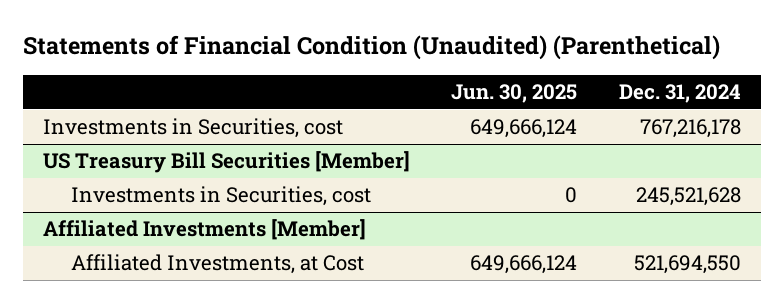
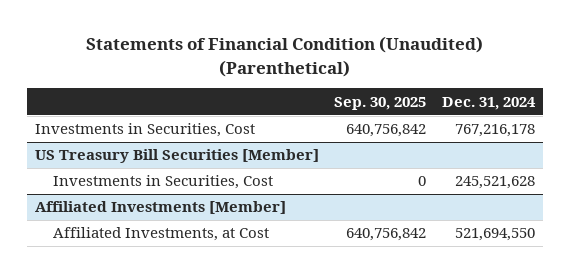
- | Jun. 30, 2025 | Dec. 31, 2024
+ | Sep. 30, 2025 | Dec. 31, 2024
- Investments in Securities, cost | 649,666,124 | 767,216,178
+ Investments in Securities, Cost | 640,756,842 | 767,216,178
@ US Treasury Bill Securities [Member]
- Investments in Securities, cost | 0 | 245,521,628
+ Investments in Securities, Cost | 0 | 245,521,628

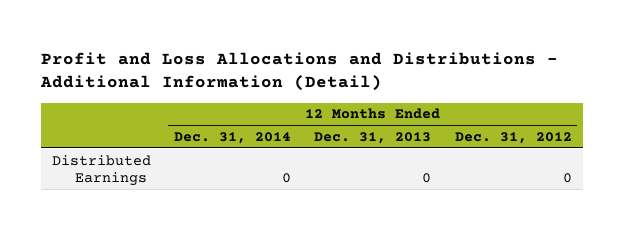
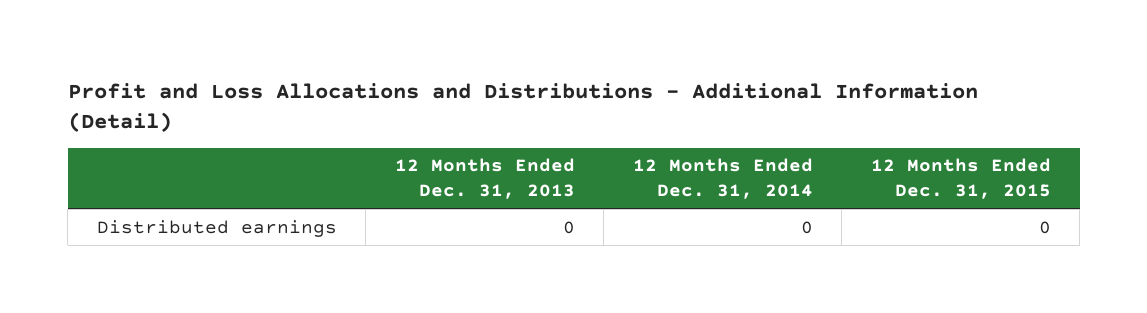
- | 12 Months Ended Dec. 31, 2014 | 12 Months Ended Dec. 31, 2013 | 12 Months Ended Dec. 31, 2012
+ | 12 Months Ended Dec. 31, 2013 | 12 Months Ended Dec. 31, 2014 | 12 Months Ended Dec. 31, 2015
- Distributed Earnings | 0 | 0 | 0
+ Distributed earnings | 0 | 0 | 0

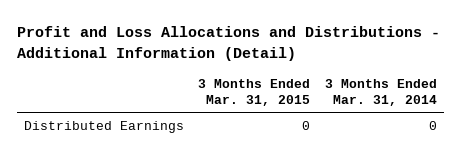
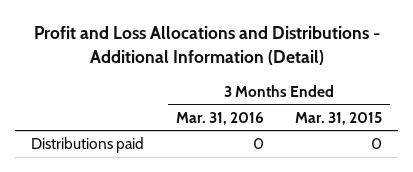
- | 3 Months Ended Mar. 31, 2015 | 3 Months Ended Mar. 31, 2014
+ | 3 Months Ended Mar. 31, 2016 | 3 Months Ended Mar. 31, 2015
- Distributed Earnings | 0 | 0
+ Distributions paid | 0 | 0

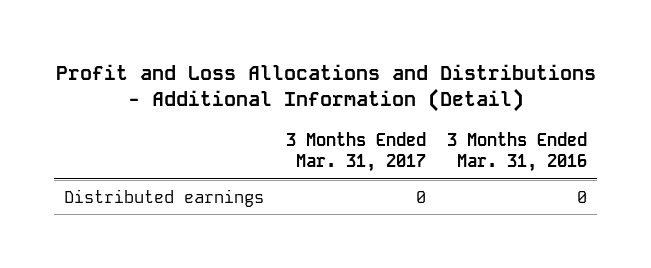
- | 3 Months Ended Mar. 31, 2016 | 3 Months Ended Mar. 31, 2015
+ | 3 Months Ended Mar. 31, 2017 | 3 Months Ended Mar. 31, 2016
- Distributions paid | 0 | 0
+ Distributed earnings | 0 | 0

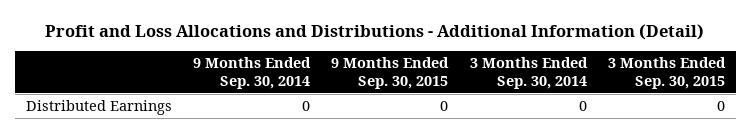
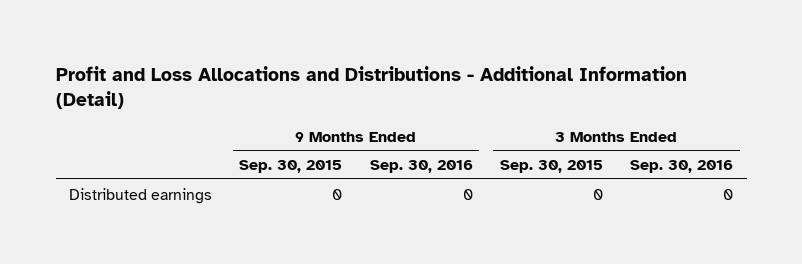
- | 9 Months Ended Sep. 30, 2014 | 9 Months Ended Sep. 30, 2015 | 3 Months Ended Sep. 30, 2014 | 3 Months Ended Sep. 30, 2015
+ | 9 Months Ended Sep. 30, 2015 | 9 Months Ended Sep. 30, 2016 | 3 Months Ended Sep. 30, 2015 | 3 Months Ended Sep. 30, 2016
- Distributed Earnings | 0 | 0 | 0 | 0
+ Distributed earnings | 0 | 0 | 0 | 0

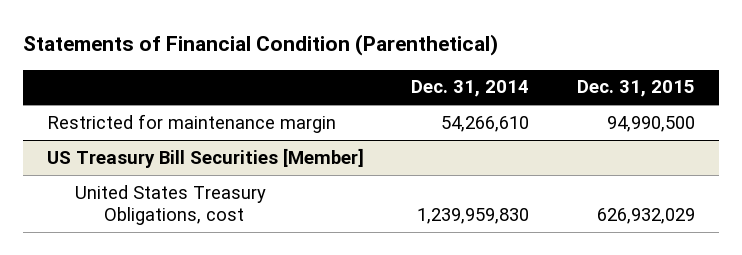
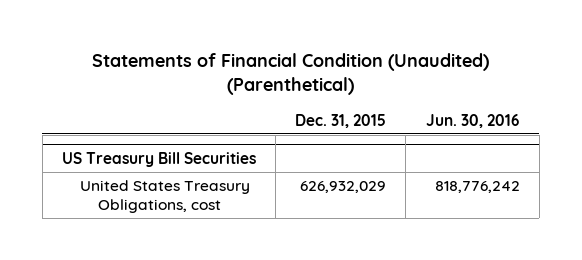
- Statements of Financial Condition (Parenthetical)
+ Statements of Financial Condition (Unaudited) (Parenthetical)
- | Dec. 31, 2014 | Dec. 31, 2015
+ | Dec. 31, 2015 | Jun. 30, 2016
- Restricted for maintenance margin | 54,266,610 | 94,990,500
- US Treasury Bill Securities [Member]
+ US Treasury Bill Securities

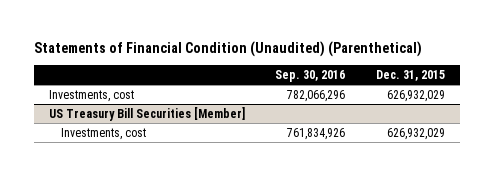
- | Dec. 31, 2015 | Jun. 30, 2016
+ | Sep. 30, 2016 | Dec. 31, 2015
- US Treasury Bill Securities
- United States Treasury Obligations, cost | 626,932,029 | 818,776,242
+ Investments, cost | 782,066,296 | 626,932,029
+ US Treasury Bill Securities [Member]
+ Investments, cost | 761,834,926 | 626,932,029

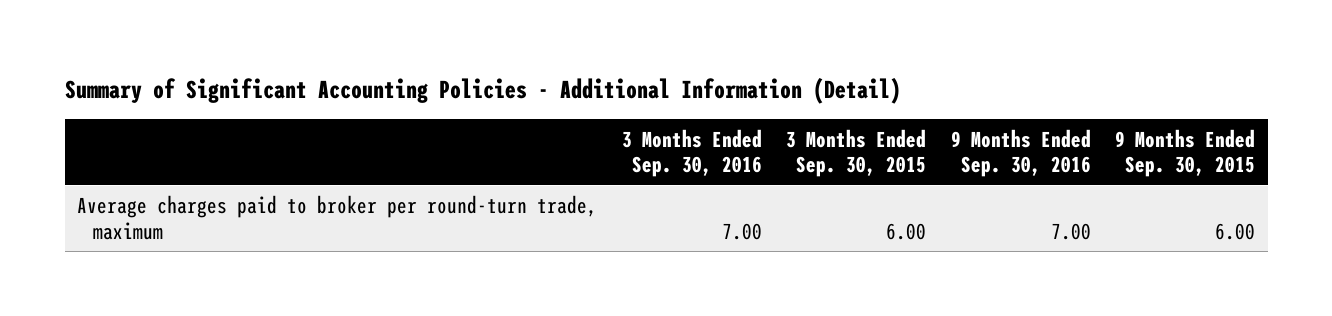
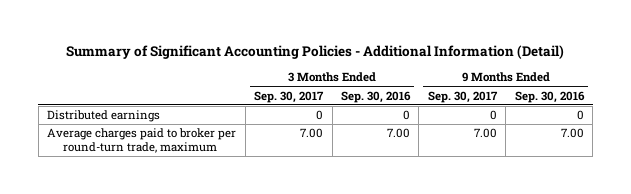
- | 3 Months Ended Sep. 30, 2016 | 3 Months Ended Sep. 30, 2015 | 9 Months Ended Sep. 30, 2016 | 9 Months Ended Sep. 30, 2015
+ | 3 Months Ended Sep. 30, 2017 | 3 Months Ended Sep. 30, 2016 | 9 Months Ended Sep. 30, 2017 | 9 Months Ended Sep. 30, 2016
+ Distributed earnings | 0 | 0 | 0 | 0

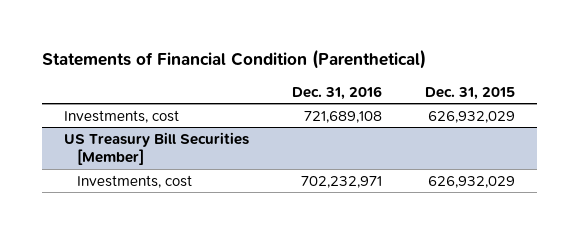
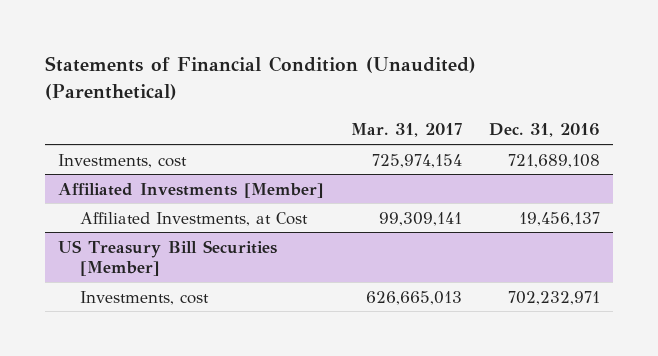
- Statements of Financial Condition (Parenthetical)
+ Statements of Financial Condition (Unaudited) (Parenthetical)
- | Dec. 31, 2016 | Dec. 31, 2015
+ | Mar. 31, 2017 | Dec. 31, 2016
+ Affiliated Investments [Member]
+ Affiliated Investments, at Cost | 99,309,141 | 19,456,137

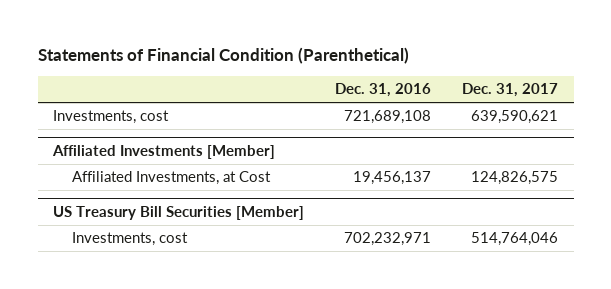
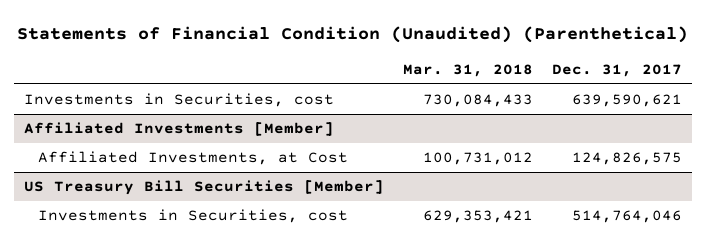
- Statements of Financial Condition (Parenthetical)
+ Statements of Financial Condition (Unaudited) (Parenthetical)
- | Dec. 31, 2016 | Dec. 31, 2017
+ | Mar. 31, 2018 | Dec. 31, 2017
- Investments, cost | 721,689,108 | 639,590,621
+ Investments in Securities, cost | 730,084,433 | 639,590,621
@ US Treasury Bill Securities [Member]
- Investments, cost | 702,232,971 | 514,764,046
+ Investments in Securities, cost | 629,353,421 | 514,764,046

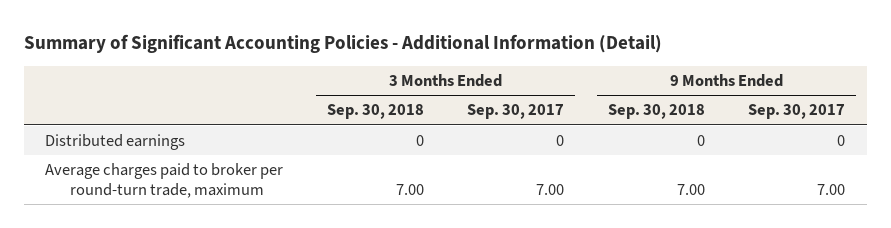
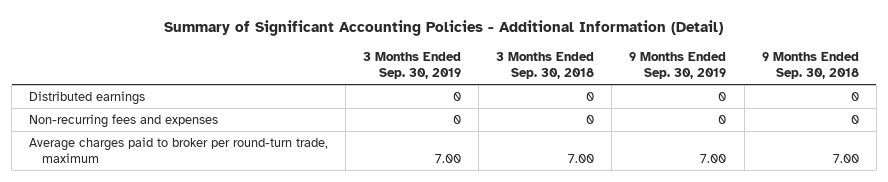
- | 3 Months Ended Sep. 30, 2018 | 3 Months Ended Sep. 30, 2017 | 9 Months Ended Sep. 30, 2018 | 9 Months Ended Sep. 30, 2017
+ | 3 Months Ended Sep. 30, 2019 | 3 Months Ended Sep. 30, 2018 | 9 Months Ended Sep. 30, 2019 | 9 Months Ended Sep. 30, 2018
+ Non-recurring fees and expenses | 0 | 0 | 0 | 0

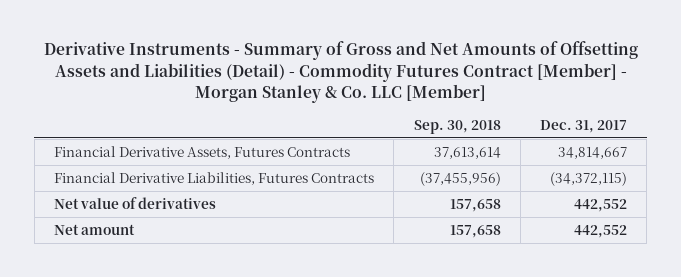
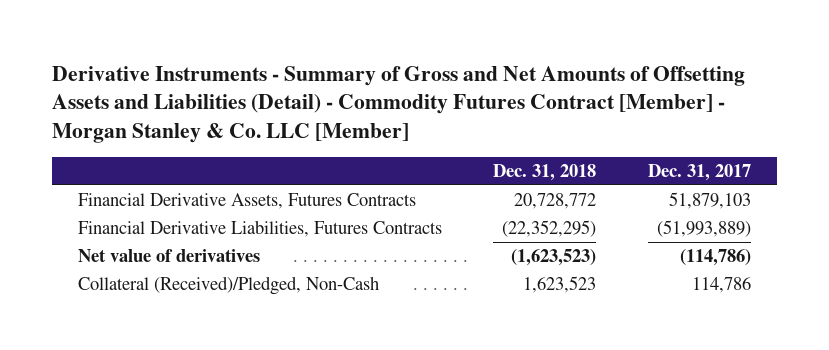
- | Sep. 30, 2018 | Dec. 31, 2017
+ | Dec. 31, 2018 | Dec. 31, 2017
- Financial Derivative Assets, Futures Contracts | 37,613,614 | 34,814,667
- Financial Derivative Liabilities, Futures Contracts | (37,455,956) | (34,372,115)
- Net value of derivatives | 157,658 | 442,552
- Net amount | 157,658 | 442,552
+ Financial Derivative Assets, Futures Contracts | 20,728,772 | 51,879,103
+ Financial Derivative Liabilities, Futures Contracts | (22,352,295) | (51,993,889)
+ Net value of derivatives | (1,623,523) | (114,786)
+ Collateral (Received)/Pledged, Non-Cash | 1,623,523 | 114,786

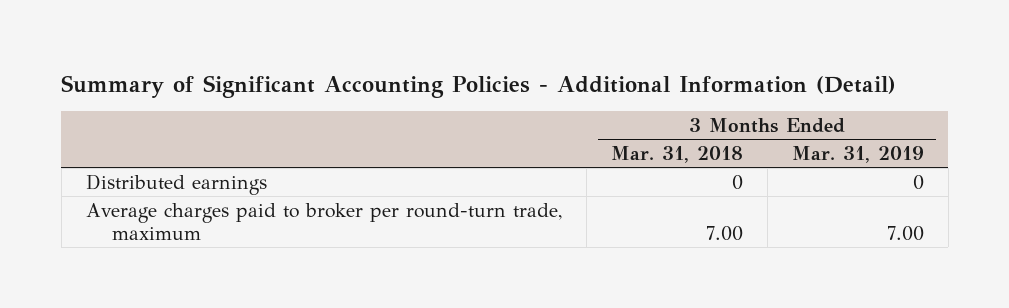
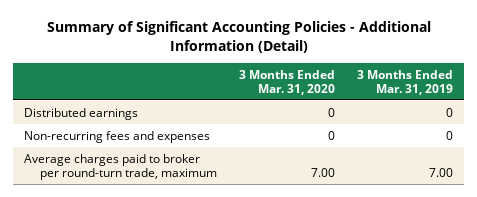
- | 3 Months Ended Mar. 31, 2018 | 3 Months Ended Mar. 31, 2019
+ | 3 Months Ended Mar. 31, 2020 | 3 Months Ended Mar. 31, 2019
+ Non-recurring fees and expenses | 0 | 0

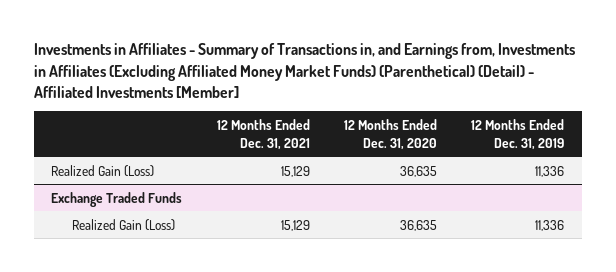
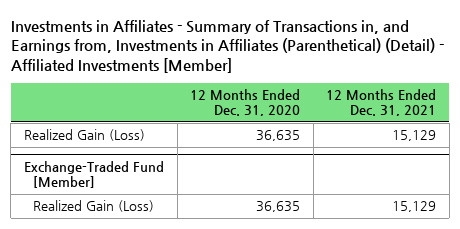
- Investments in Affiliates - Summary of Transactions in, and Earnings from, Investments in Affiliates (Excluding Affiliated Money Market Funds) (Parenthetical) (Detail) - Affiliated Investments [Member]
+ Investments in Affiliates - Summary of Transactions in, and Earnings from, Investments in Affiliates (Parenthetical) (Detail) - Affiliated Investments [Member]
- | 12 Months Ended Dec. 31, 2021 | 12 Months Ended Dec. 31, 2020 | 12 Months Ended Dec. 31, 2019
+ | 12 Months Ended Dec. 31, 2020 | 12 Months Ended Dec. 31, 2021
- Exchange Traded Funds
+ Exchange-Traded Fund [Member]

